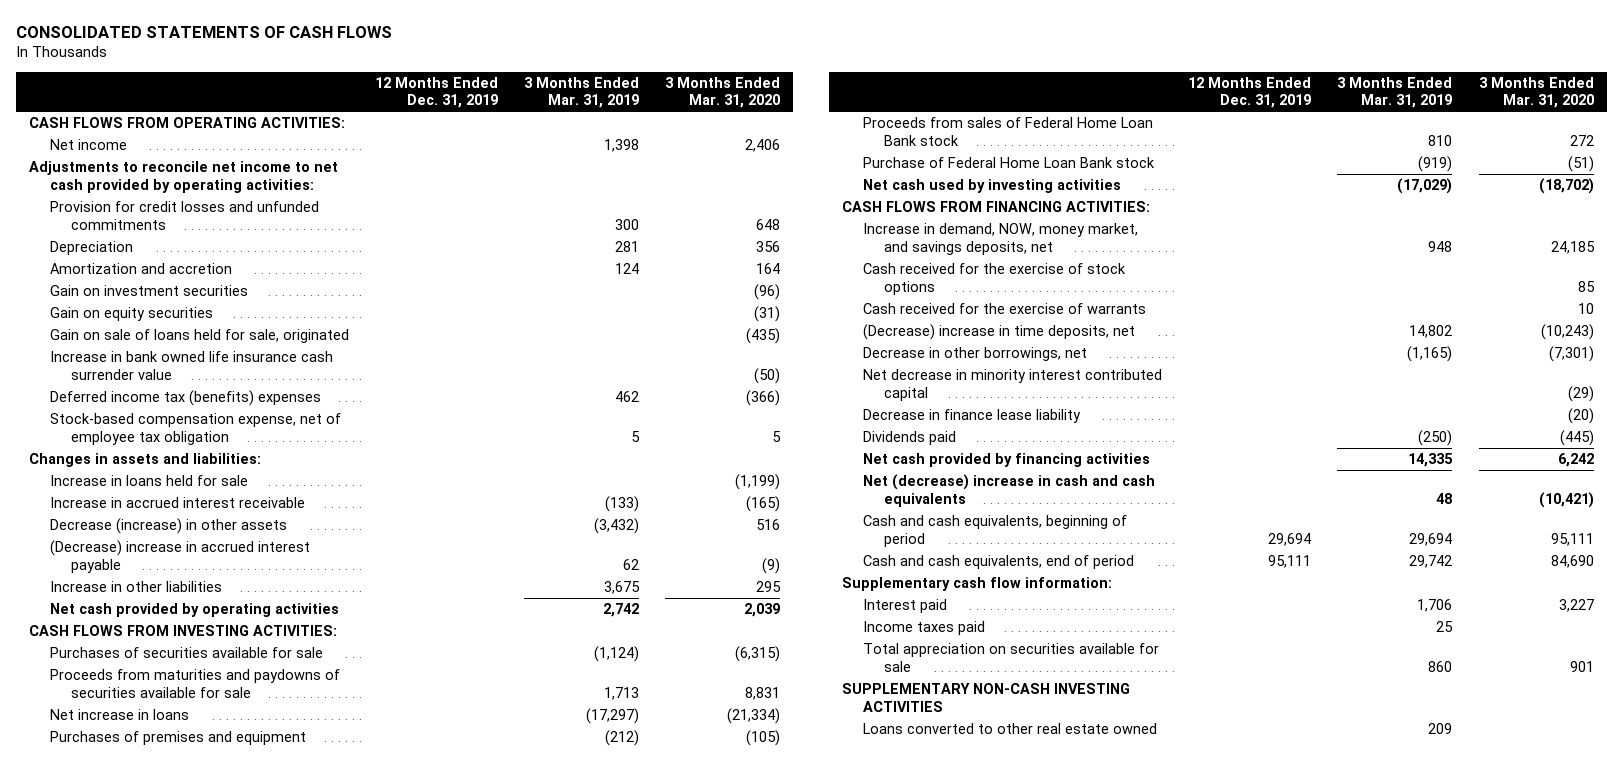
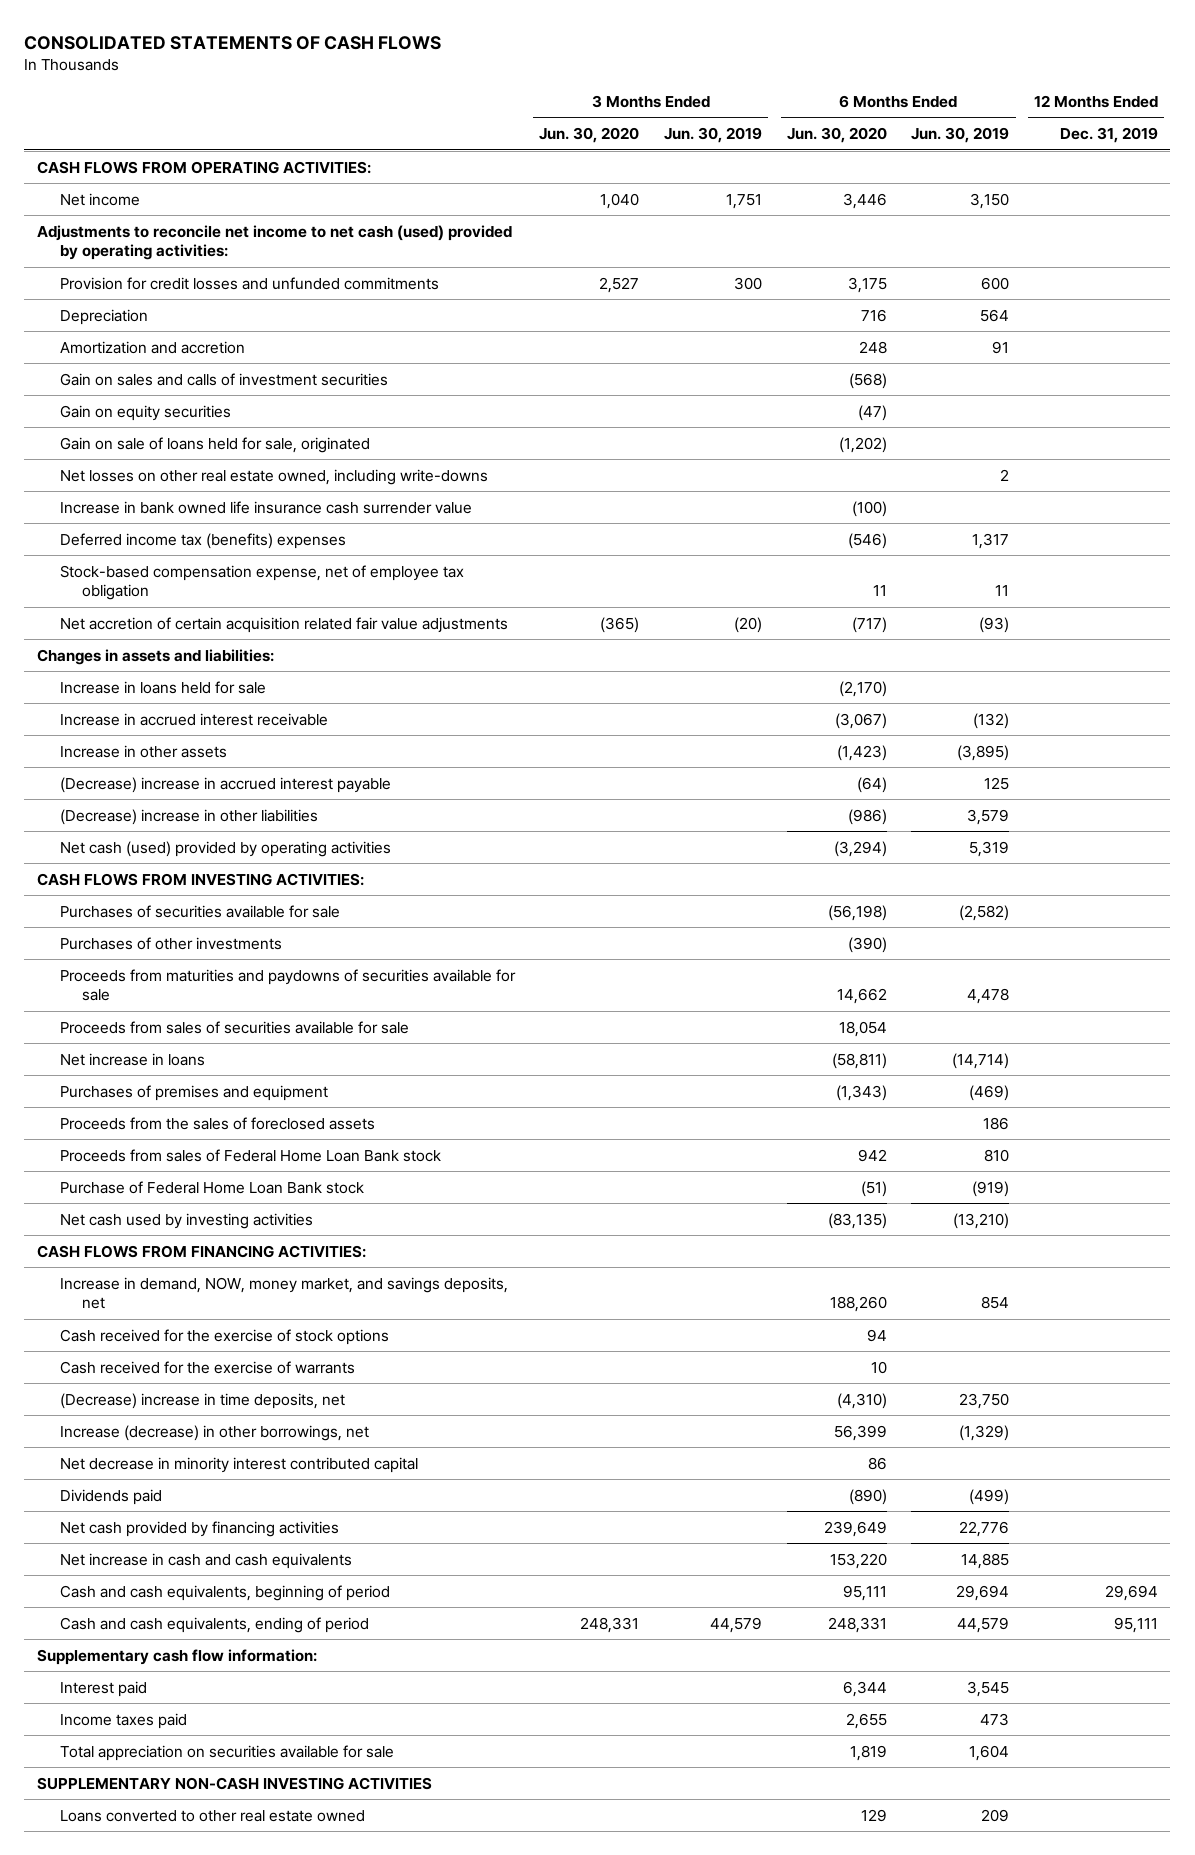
- | 12 Months Ended Dec. 31, 2019 | 3 Months Ended Mar. 31, 2019 | 3 Months Ended Mar. 31, 2020
+ | 3 Months Ended Jun. 30, 2020 | 3 Months Ended Jun. 30, 2019 | 6 Months Ended Jun. 30, 2020 | 6 Months Ended Jun. 30, 2019 | 12 Months Ended Dec. 31, 2019
- Adjustments to reconcile net income to net cash provided by operating activities:
+ Adjustments to reconcile net income to net cash (used) provided by operating activities:
- Gain on investment securities | | | (96)
+ Gain on sales and calls of investment securities | | | (568) | |
+ Net losses on other real estate owned, including write-downs | | | | 2 |
+ Net accretion of certain acquisition related fair value adjustments | (365) | (20) | (717) | (93) |
- Decrease (increase) in other assets | | (3,432) | 516
+ Increase in other assets | | | (1,423) | (3,895) |
- Increase in other liabilities | | 3,675 | 295
- Net cash provided by operating activities | | 2,742 | 2,039
+ (Decrease) increase in other liabilities | | | (986) | 3,579 |
+ Net cash (used) provided by operating activities | | | (3,294) | 5,319 |
+ Purchases of other investments | | | (390) | |
+ Proceeds from sales of securities available for sale | | | 18,054 | |
+ Proceeds from the sales of foreclosed assets | | | | 186 |
- Decrease in other borrowings, net | | (1,165) | (7,301)
+ Increase (decrease) in other borrowings, net | | | 56,399 | (1,329) |
- Decrease in finance lease liability | | | (20)
- Net (decrease) increase in cash and cash equivalents | | 48 | (10,421)
+ Net increase in cash and cash equivalents | | | 153,220 | 14,885 |
- Cash and cash equivalents, end of period | 95,111 | 29,742 | 84,690
+ Cash and cash equivalents, ending of period | 248,331 | 44,579 | 248,331 | 44,579 | 95,111

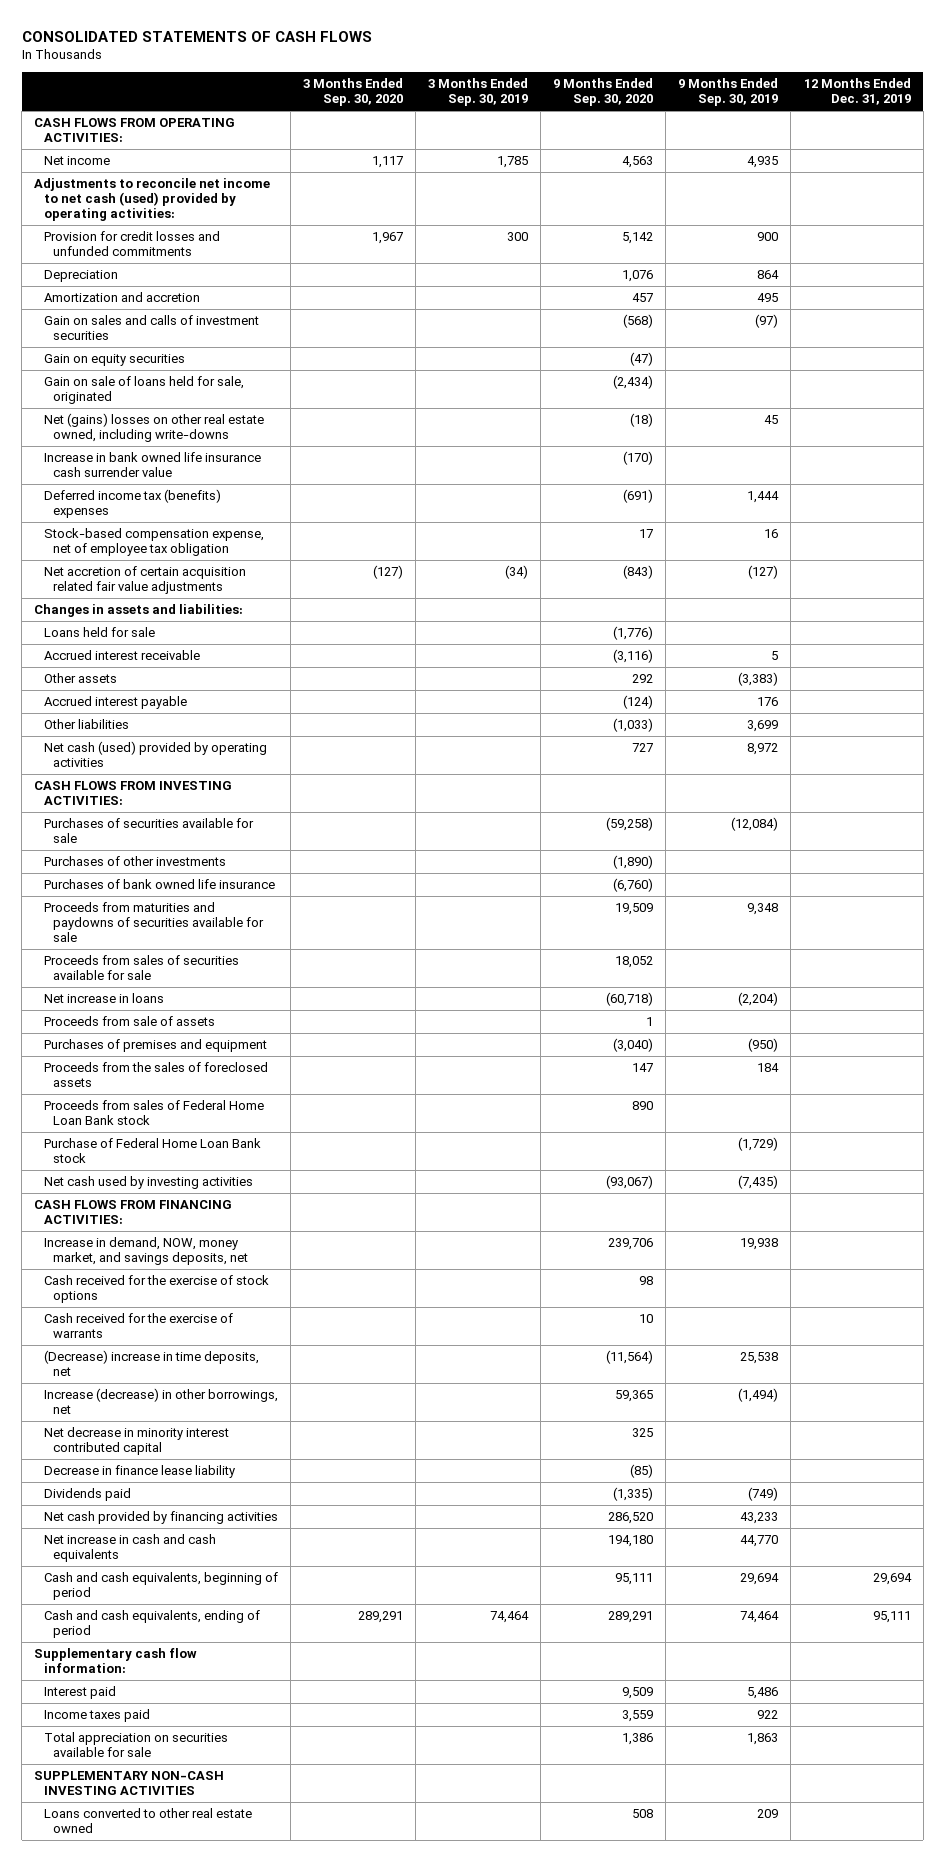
- | 3 Months Ended Jun. 30, 2020 | 3 Months Ended Jun. 30, 2019 | 6 Months Ended Jun. 30, 2020 | 6 Months Ended Jun. 30, 2019 | 12 Months Ended Dec. 31, 2019
+ | 3 Months Ended Sep. 30, 2020 | 3 Months Ended Sep. 30, 2019 | 9 Months Ended Sep. 30, 2020 | 9 Months Ended Sep. 30, 2019 | 12 Months Ended Dec. 31, 2019
- Net losses on other real estate owned, including write-downs | | | | 2 |
+ Net (gains) losses on other real estate owned, including write-downs | | | (18) | 45 |
- Increase in loans held for sale | | | (2,170) | |
- Increase in accrued interest receivable | | | (3,067) | (132) |
- Increase in other assets | | | (1,423) | (3,895) |
- (Decrease) increase in accrued interest payable | | | (64) | 125 |
- (Decrease) increase in other liabilities | | | (986) | 3,579 |
+ Loans held for sale | | | (1,776) | |
+ Accrued interest receivable | | | (3,116) | 5 |
+ Other assets | | | 292 | (3,383) |
+ Accrued interest payable | | | (124) | 176 |
+ Other liabilities | | | (1,033) | 3,699 |
+ Purchases of bank owned life insurance | | | (6,760) | |
+ Proceeds from sale of assets | | | 1 | |
+ Decrease in finance lease liability | | | (85) | |

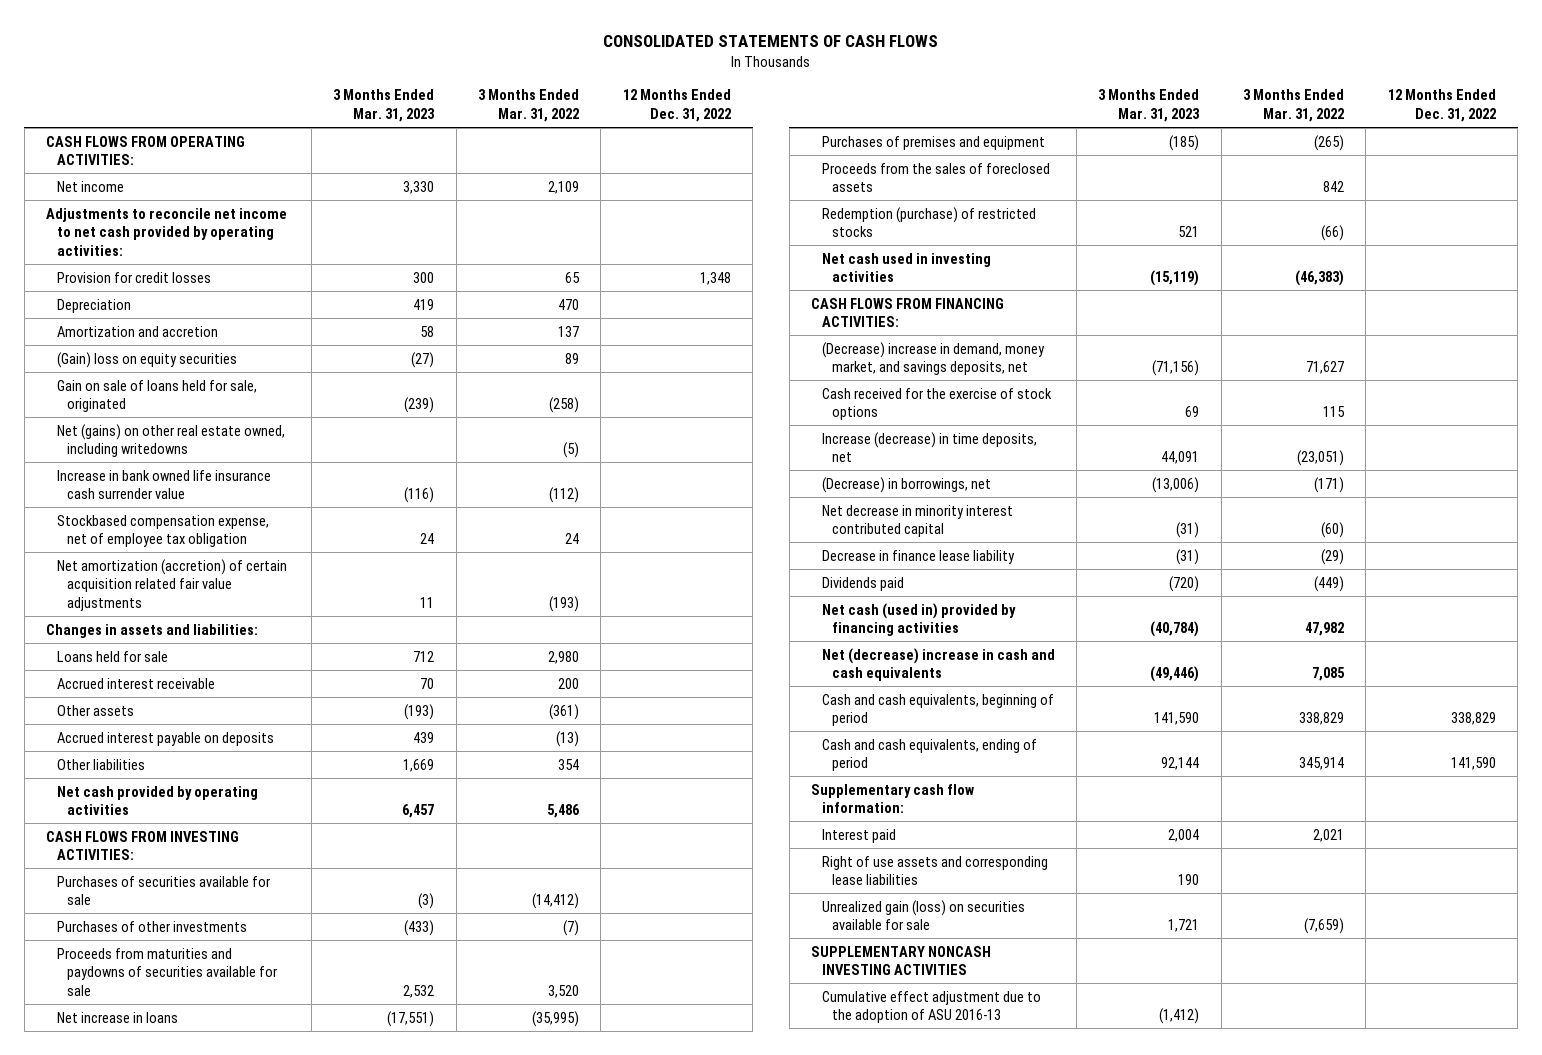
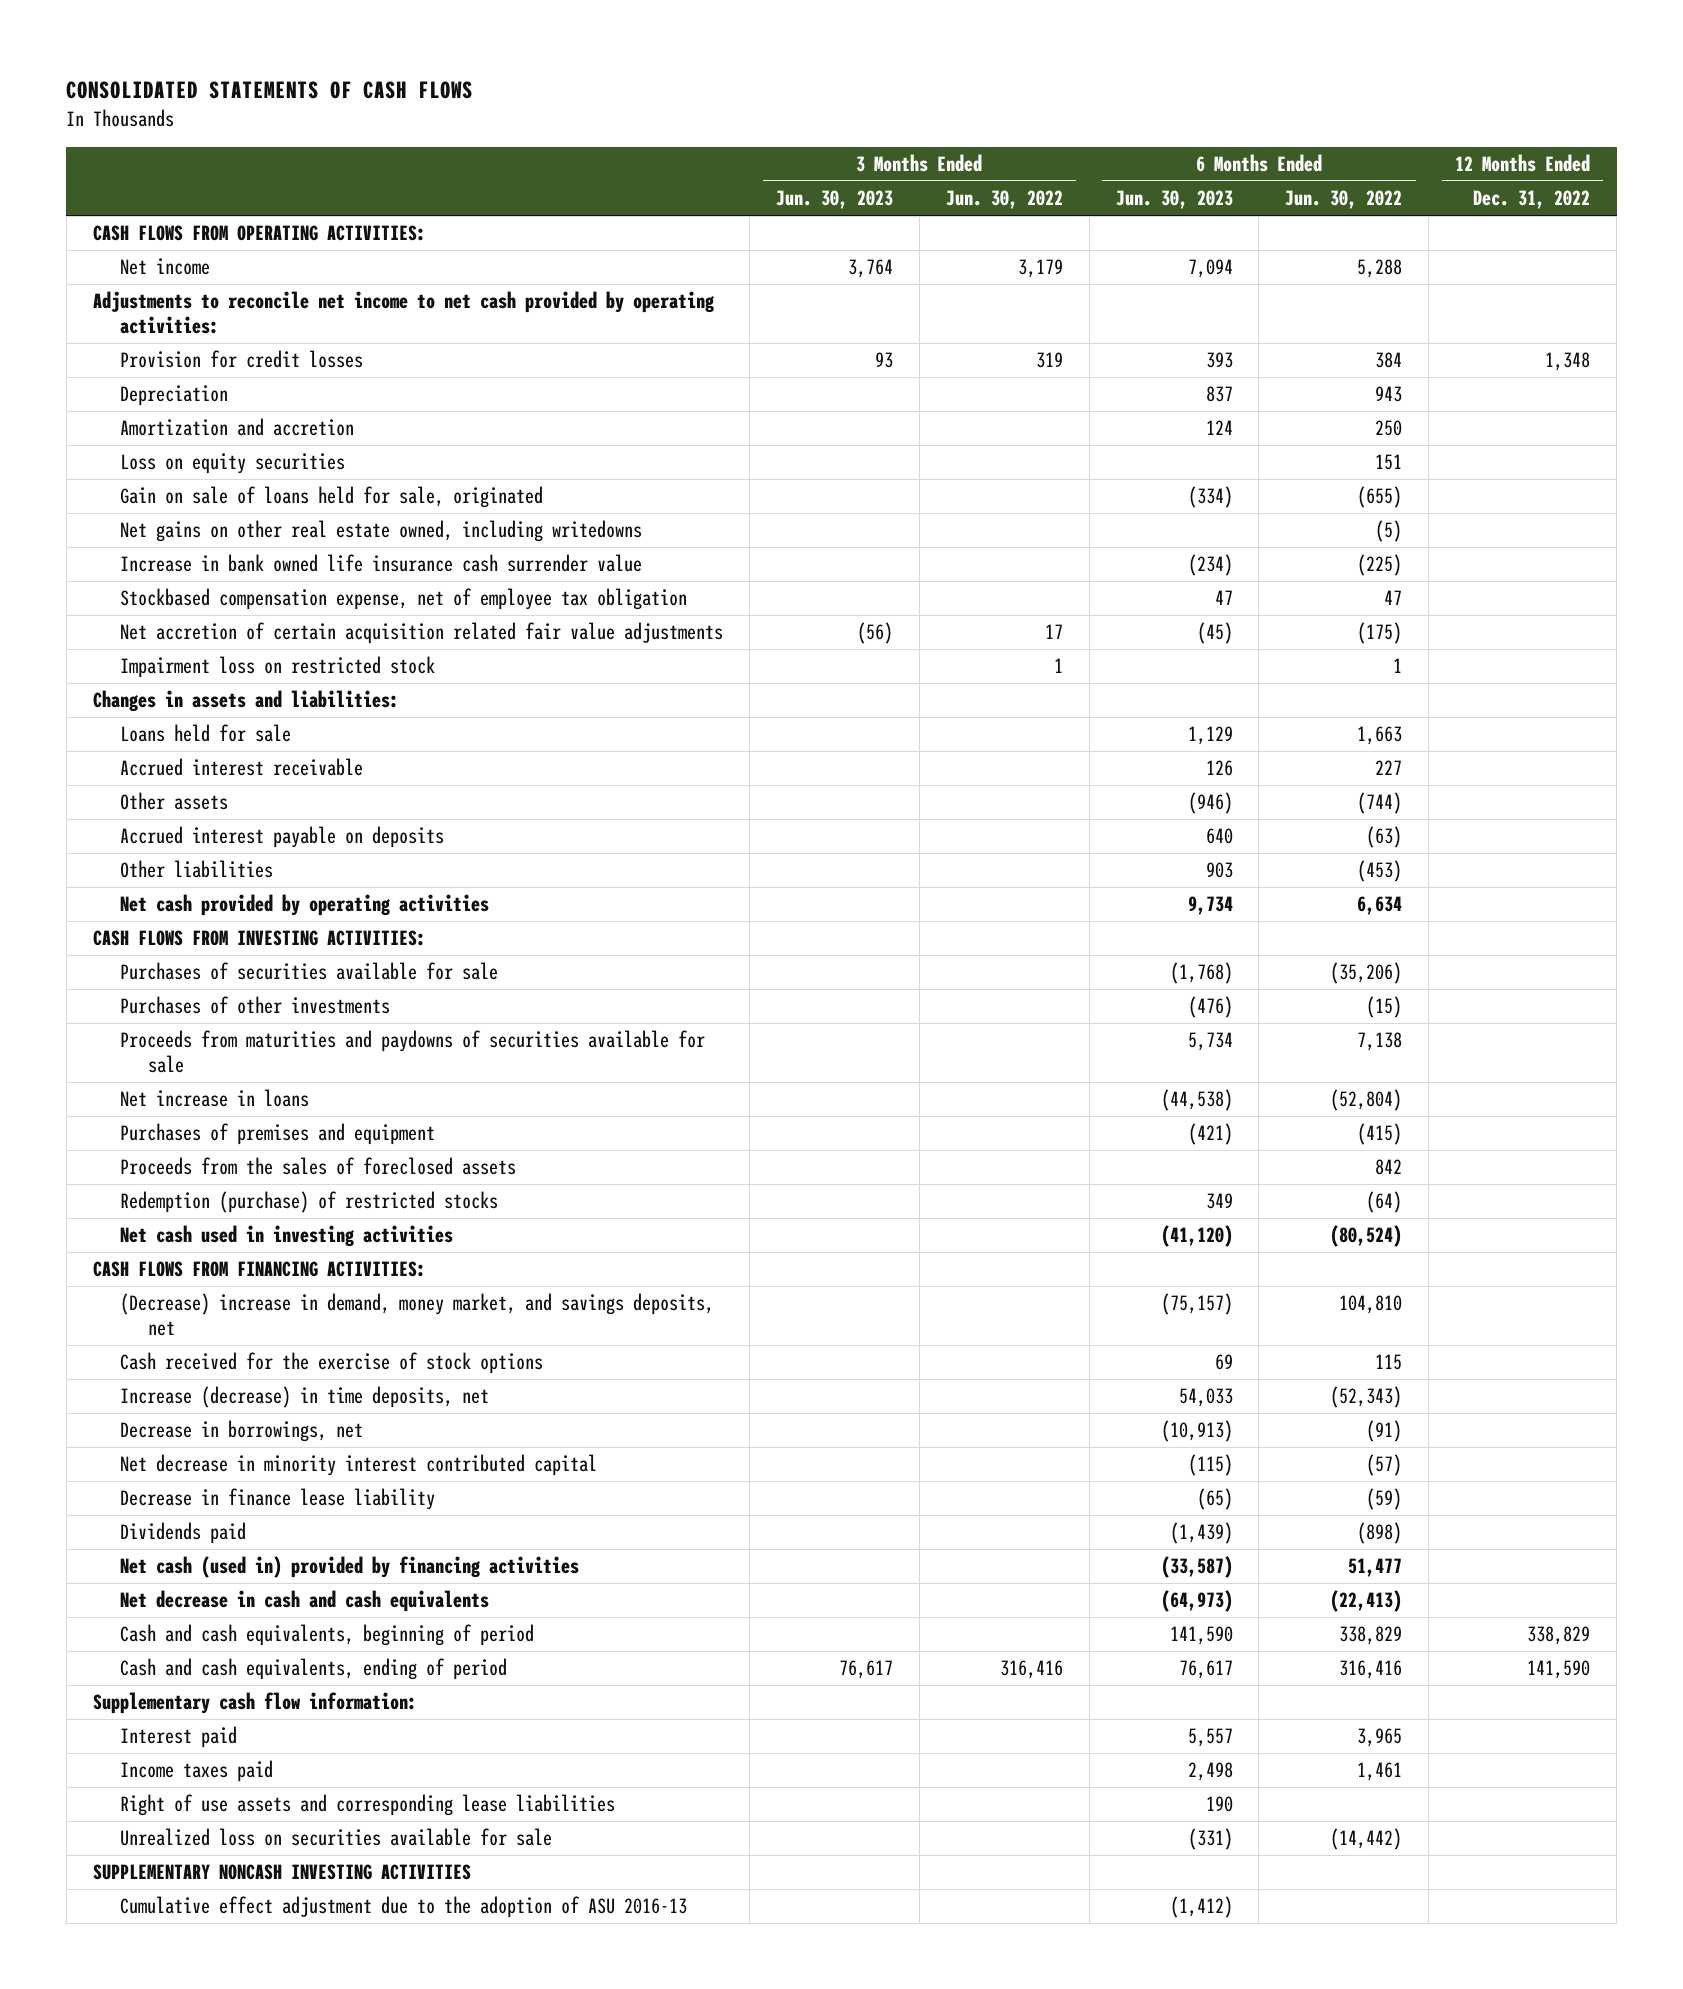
- | 3 Months Ended Mar. 31, 2023 | 3 Months Ended Mar. 31, 2022 | 12 Months Ended Dec. 31, 2022
+ | 3 Months Ended Jun. 30, 2023 | 3 Months Ended Jun. 30, 2022 | 6 Months Ended Jun. 30, 2023 | 6 Months Ended Jun. 30, 2022 | 12 Months Ended Dec. 31, 2022
- (Gain) loss on equity securities | (27) | 89 |
+ Loss on equity securities | | | | 151 |
- Net (gains) on other real estate owned, including writedowns | | (5) |
+ Net gains on other real estate owned, including writedowns | | | | (5) |
- Net amortization (accretion) of certain acquisition related fair value adjustments | 11 | (193) |
+ Net accretion of certain acquisition related fair value adjustments | (56) | 17 | (45) | (175) |
+ Impairment loss on restricted stock | | 1 | | 1 |
- (Decrease) in borrowings, net | (13,006) | (171) |
+ Decrease in borrowings, net | | | (10,913) | (91) |
- Net (decrease) increase in cash and cash equivalents | (49,446) | 7,085 |
+ Net decrease in cash and cash equivalents | | | (64,973) | (22,413) |
+ Income taxes paid | | | 2,498 | 1,461 |
- Unrealized gain (loss) on securities available for sale | 1,721 | (7,659) |
+ Unrealized loss on securities available for sale | | | (331) | (14,442) |

